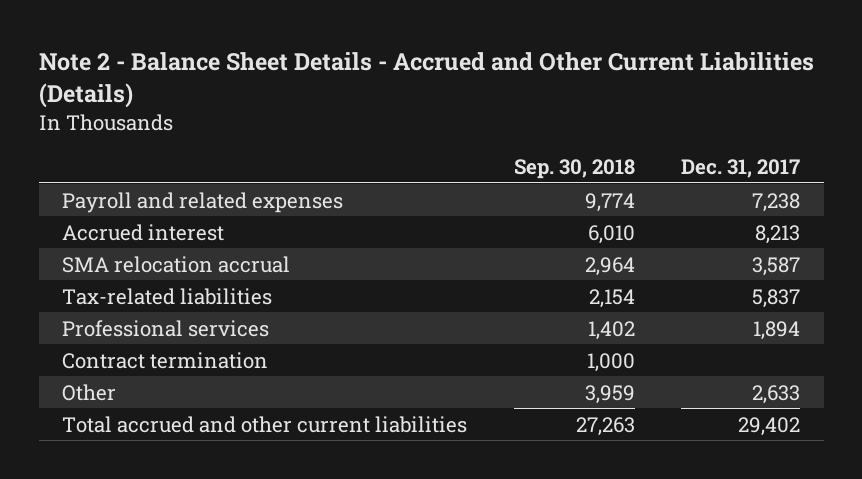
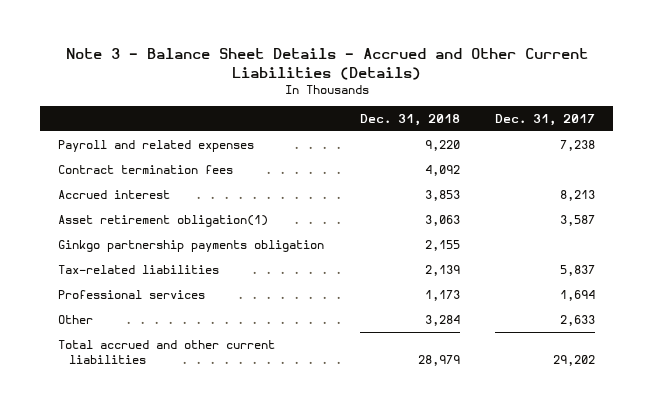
- Note 2 - Balance Sheet Details - Accrued and Other Current Liabilities (Details)
+ Note 3 - Balance Sheet Details - Accrued and Other Current Liabilities (Details)
- | Sep. 30, 2018 | Dec. 31, 2017
+ | Dec. 31, 2018 | Dec. 31, 2017
+ Contract termination fees | 4,092 |
- SMA relocation accrual | 2,964 | 3,587
+ Asset retirement obligation(1) | 3,063 | 3,587
+ Ginkgo partnership payments obligation | 2,155 |
- Professional services | 1,402 | 1,894
- Contract termination | 1,000 |
+ Professional services | 1,173 | 1,694
- Total accrued and other current liabilities | 27,263 | 29,402
+ Total accrued and other current liabilities | 28,979 | 29,202

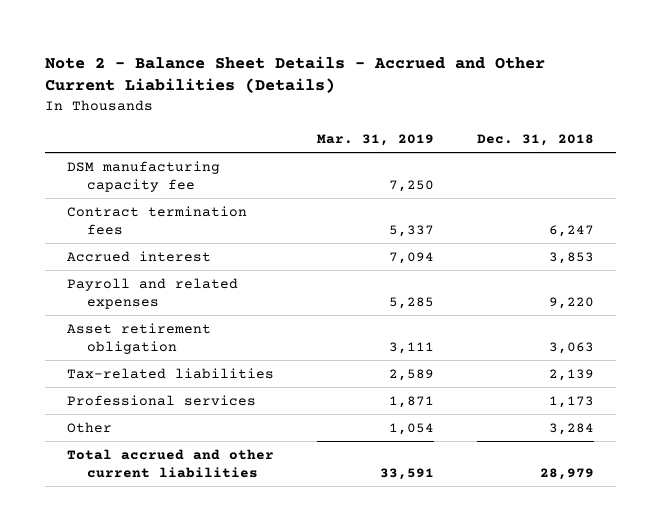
- Note 3 - Balance Sheet Details - Accrued and Other Current Liabilities (Details)
+ Note 2 - Balance Sheet Details - Accrued and Other Current Liabilities (Details)
- | Dec. 31, 2018 | Dec. 31, 2017
+ | Mar. 31, 2019 | Dec. 31, 2018
- Contract termination fees | 4,092 |
+ DSM manufacturing capacity fee | 7,250 |
+ Contract termination fees | 5,337 | 6,247
- Asset retirement obligation(1) | 3,063 | 3,587
- Ginkgo partnership payments obligation | 2,155 |
moved down: Payroll and related expenses | 5,285 | 9,220
+ Asset retirement obligation | 3,111 | 3,063

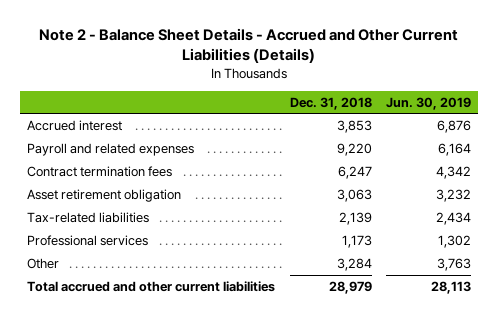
- | Mar. 31, 2019 | Dec. 31, 2018
+ | Dec. 31, 2018 | Jun. 30, 2019
- DSM manufacturing capacity fee | 7,250 |
moved down: Contract termination fees | 6,247 | 4,342

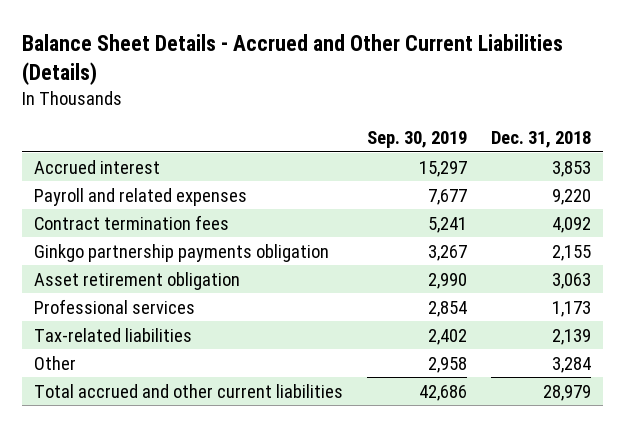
- Note 2 - Balance Sheet Details - Accrued and Other Current Liabilities (Details)
+ Balance Sheet Details - Accrued and Other Current Liabilities (Details)
- | Dec. 31, 2018 | Jun. 30, 2019
+ | Sep. 30, 2019 | Dec. 31, 2018
- Contract termination fees | 6,247 | 4,342
+ Contract termination fees | 5,241 | 4,092
+ Ginkgo partnership payments obligation | 3,267 | 2,155
moved down: Tax-related liabilities | 2,402 | 2,139

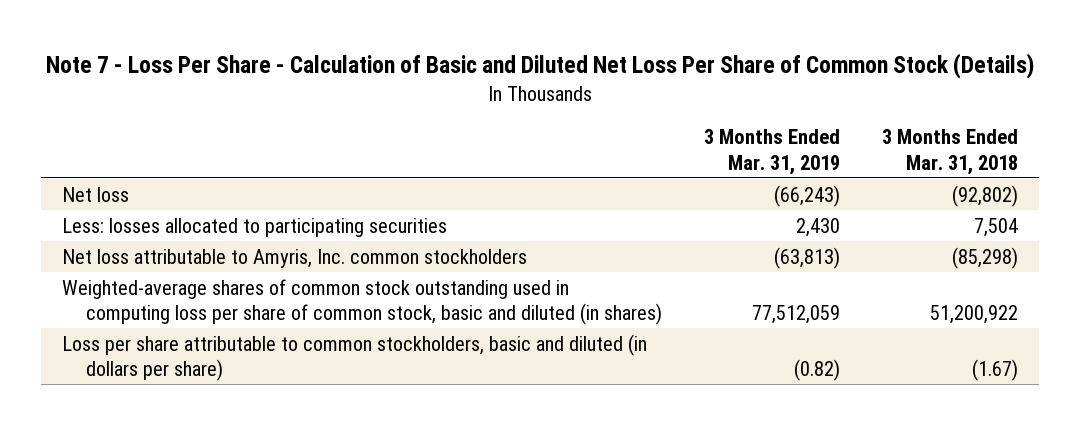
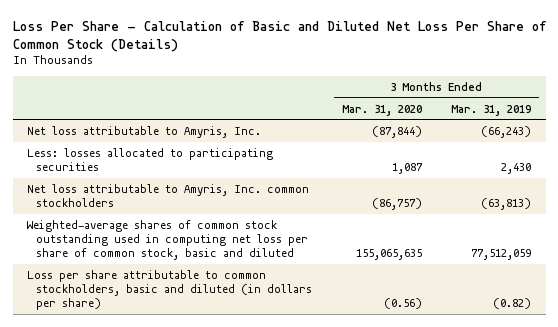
- Note 7 - Loss Per Share - Calculation of Basic and Diluted Net Loss Per Share of Common Stock (Details)
+ Loss Per Share - Calculation of Basic and Diluted Net Loss Per Share of Common Stock (Details)
- | 3 Months Ended Mar. 31, 2019 | 3 Months Ended Mar. 31, 2018
+ | 3 Months Ended Mar. 31, 2020 | 3 Months Ended Mar. 31, 2019
- Net loss | (66,243) | (92,802)
+ Net loss attributable to Amyris, Inc. | (87,844) | (66,243)
- Weighted-average shares of common stock outstanding used in computing loss per share of common stock, basic and diluted (in shares) | 77,512,059 | 51,200,922
+ Weighted-average shares of common stock outstanding used in computing net loss per share of common stock, basic and diluted | 155,065,635 | 77,512,059

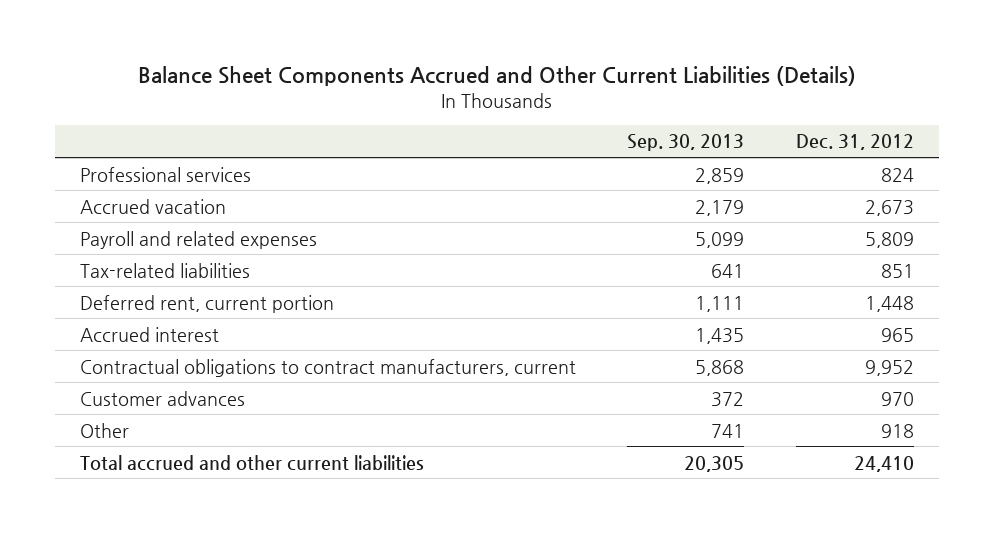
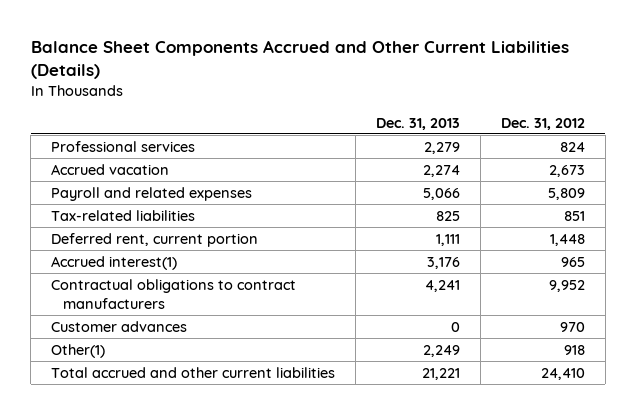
- | Sep. 30, 2013 | Dec. 31, 2012
+ | Dec. 31, 2013 | Dec. 31, 2012
- Accrued interest | 1,435 | 965
- Contractual obligations to contract manufacturers, current | 5,868 | 9,952
+ Accrued interest(1) | 3,176 | 965
+ Contractual obligations to contract manufacturers | 4,241 | 9,952
- Other | 741 | 918
+ Other(1) | 2,249 | 918

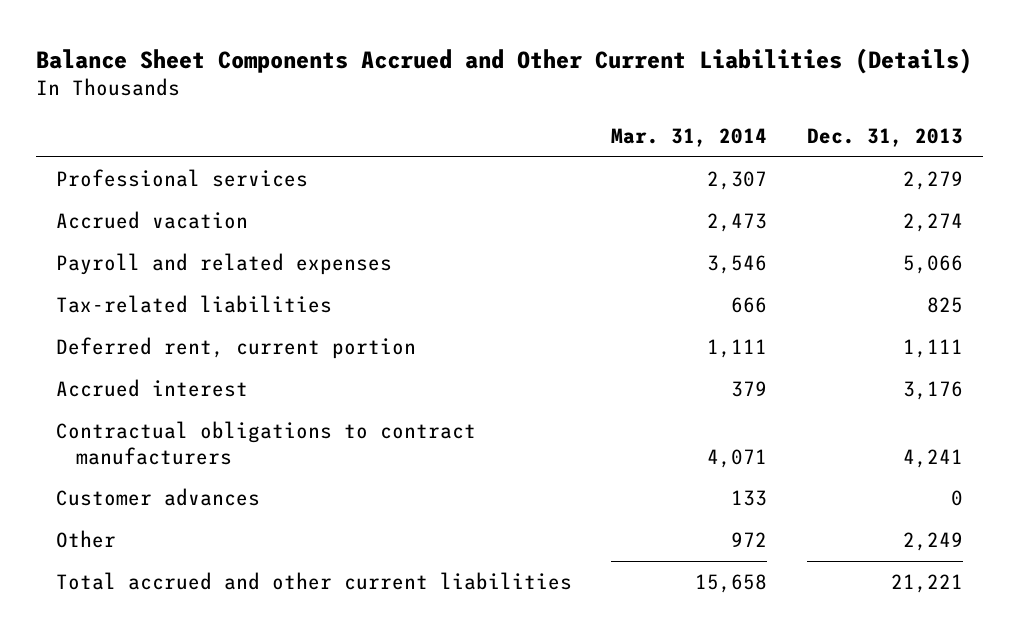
- | Dec. 31, 2013 | Dec. 31, 2012
+ | Mar. 31, 2014 | Dec. 31, 2013
- Accrued interest(1) | 3,176 | 965
+ Accrued interest | 379 | 3,176
- Other(1) | 2,249 | 918
+ Other | 972 | 2,249

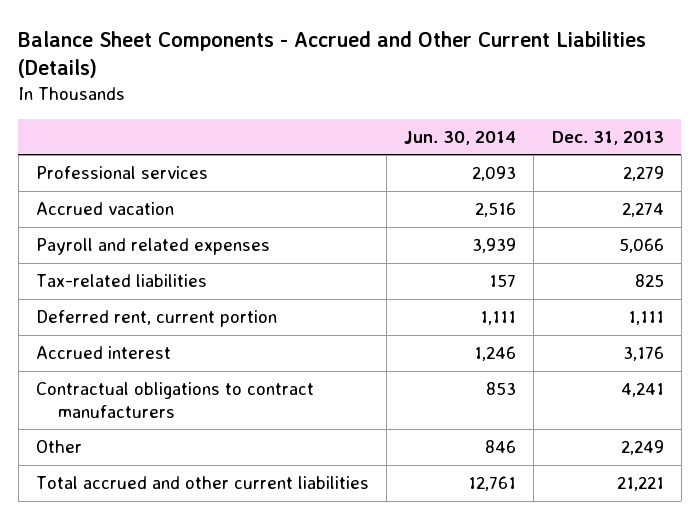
- Balance Sheet Components Accrued and Other Current Liabilities (Details)
+ Balance Sheet Components - Accrued and Other Current Liabilities (Details)
- | Mar. 31, 2014 | Dec. 31, 2013
+ | Jun. 30, 2014 | Dec. 31, 2013
- Customer advances | 133 | 0

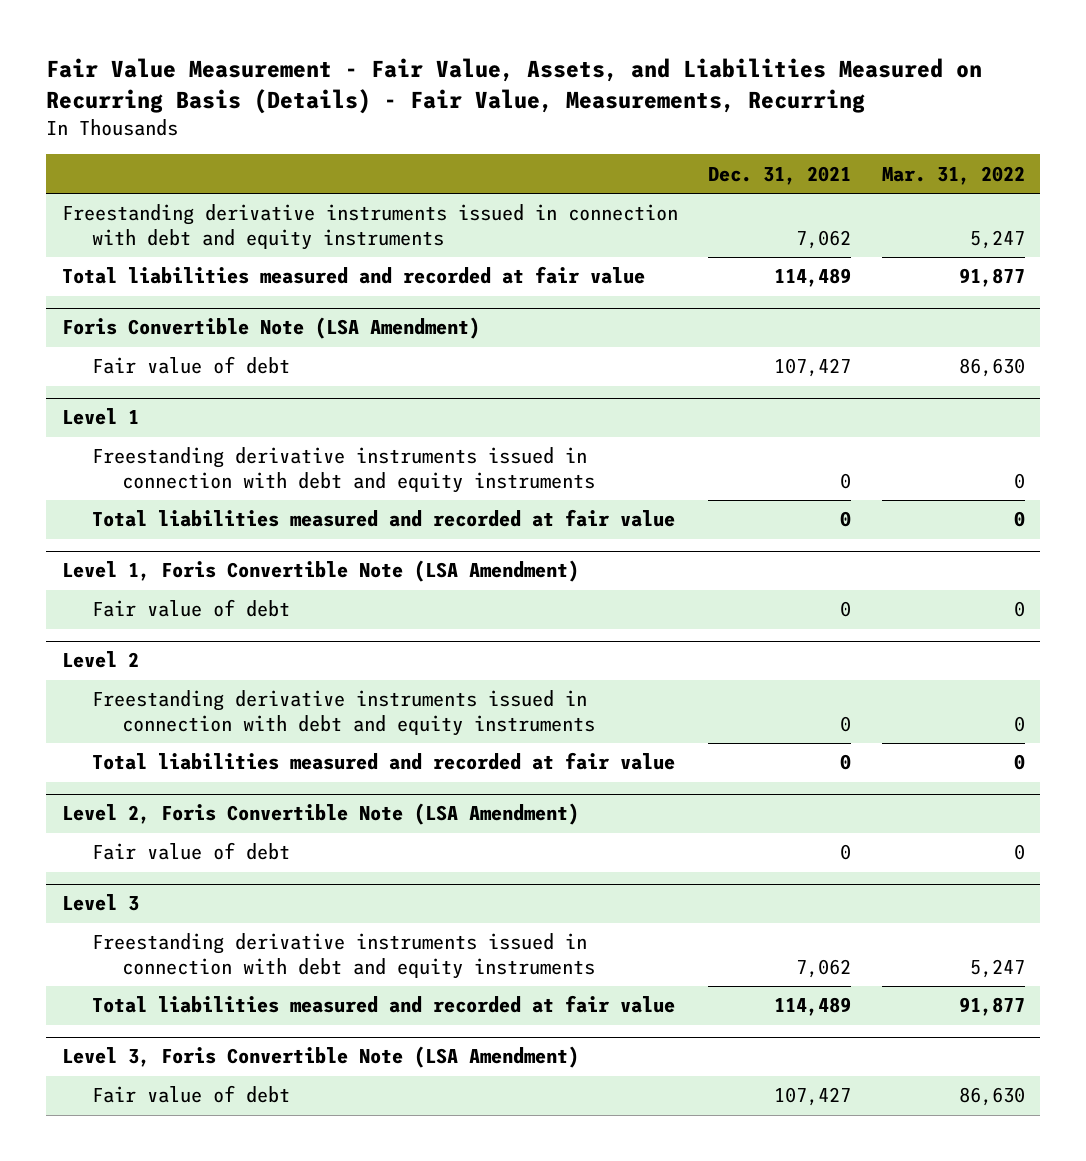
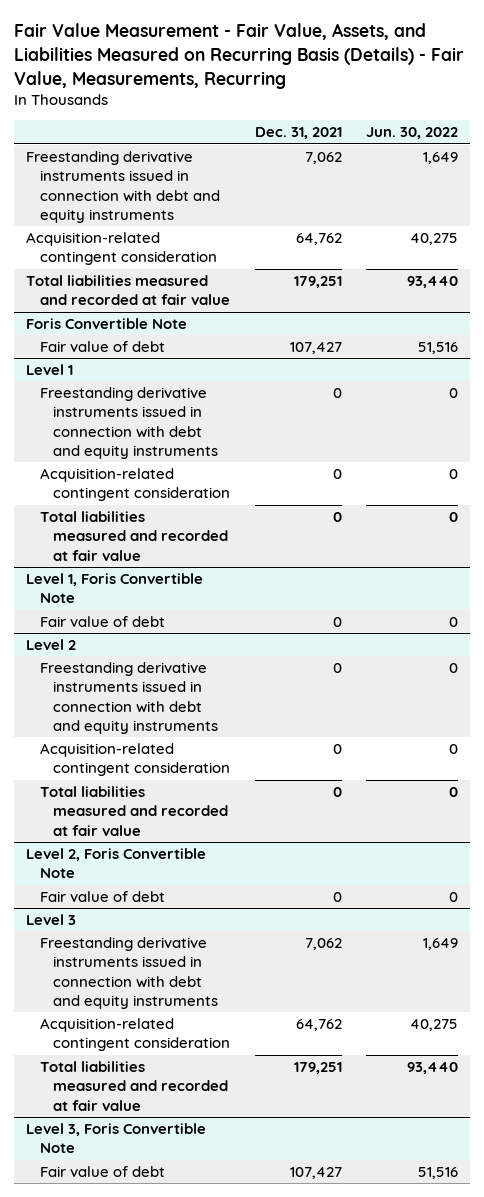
- | Dec. 31, 2021 | Mar. 31, 2022
+ | Dec. 31, 2021 | Jun. 30, 2022
- Total liabilities measured and recorded at fair value | 114,489 | 91,877
- Foris Convertible Note (LSA Amendment)
+ Acquisition-related contingent consideration | 64,762 | 40,275
+ Total liabilities measured and recorded at fair value | 179,251 | 93,440
+ Foris Convertible Note
@ Level 1
+ Acquisition-related contingent consideration | 0 | 0
- Level 1, Foris Convertible Note (LSA Amendment)
+ Level 1, Foris Convertible Note
@ Level 2
+ Acquisition-related contingent consideration | 0 | 0
- Level 2, Foris Convertible Note (LSA Amendment)
+ Level 2, Foris Convertible Note
@ Level 3
- Total liabilities measured and recorded at fair value | 114,489 | 91,877
- Level 3, Foris Convertible Note (LSA Amendment)
@ Level 3
+ Acquisition-related contingent consideration | 64,762 | 40,275
+ Total liabilities measured and recorded at fair value | 179,251 | 93,440
+ Level 3, Foris Convertible Note

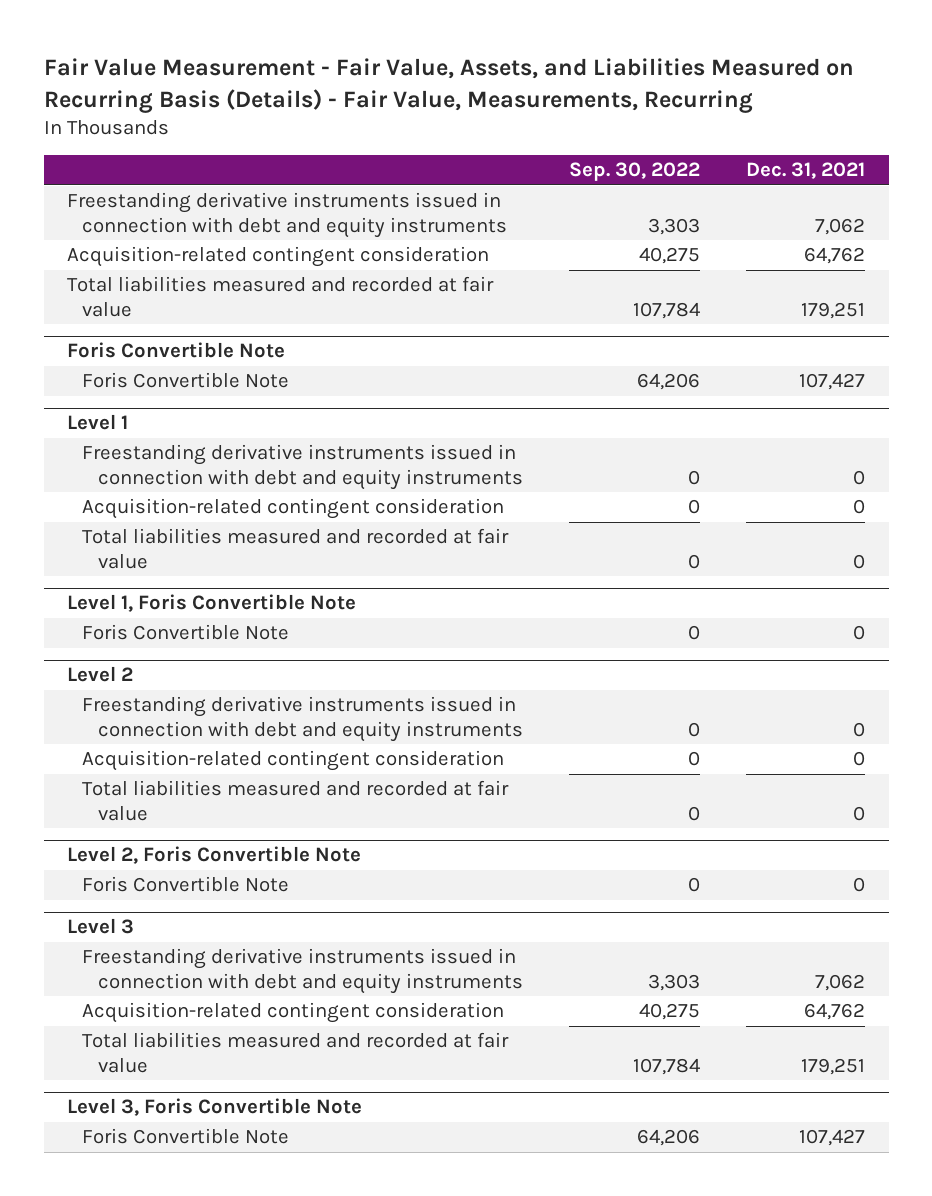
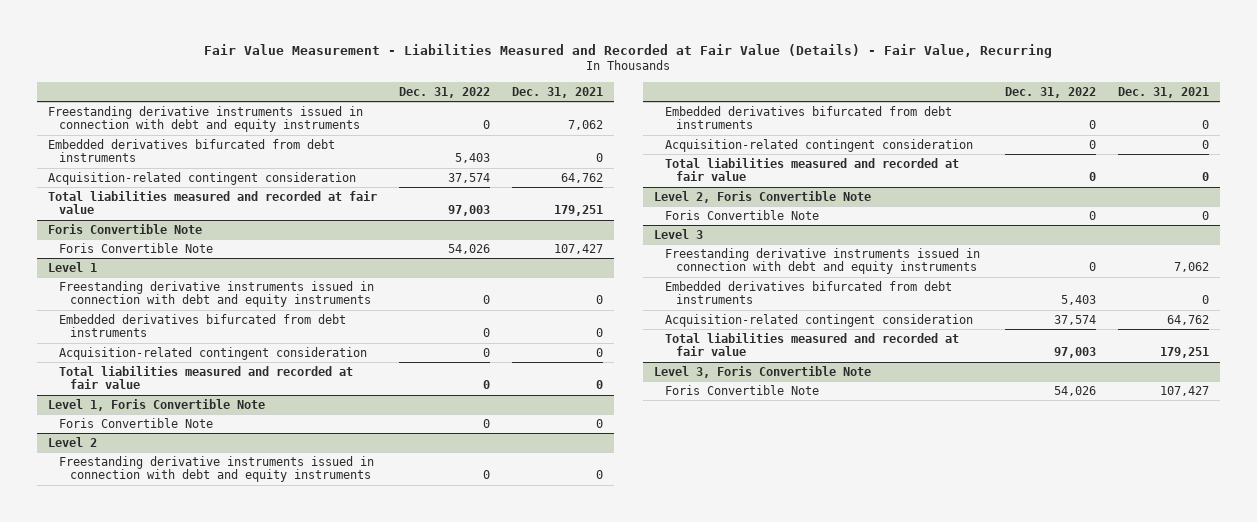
- Fair Value Measurement - Fair Value, Assets, and Liabilities Measured on Recurring Basis (Details) - Fair Value, Measurements, Recurring
+ Fair Value Measurement - Liabilities Measured and Recorded at Fair Value (Details) - Fair Value, Recurring
- | Sep. 30, 2022 | Dec. 31, 2021
+ | Dec. 31, 2022 | Dec. 31, 2021
+ Embedded derivatives bifurcated from debt instruments | 5,403 | 0
@ Level 1
+ Embedded derivatives bifurcated from debt instruments | 0 | 0
@ Level 2
+ Embedded derivatives bifurcated from debt instruments | 0 | 0
@ Level 3
+ Embedded derivatives bifurcated from debt instruments | 5,403 | 0

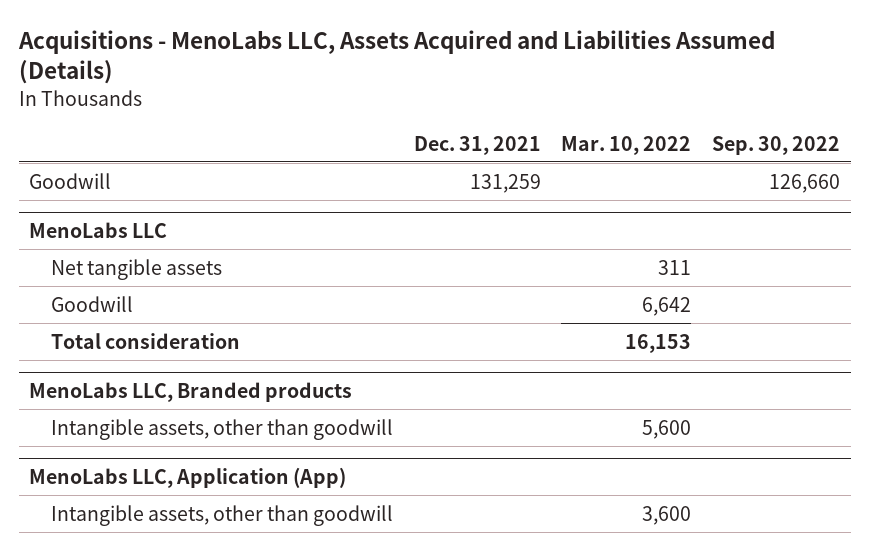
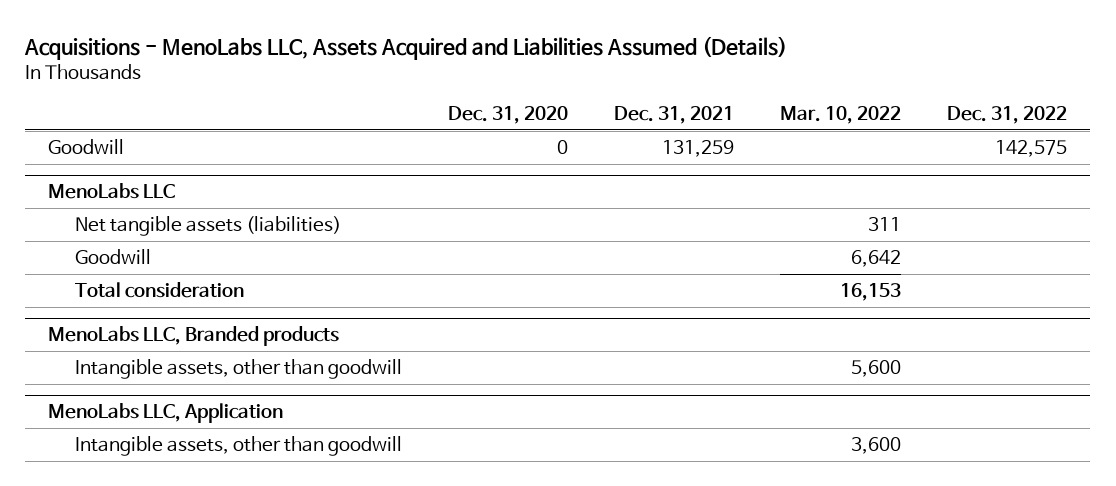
- | Dec. 31, 2021 | Mar. 10, 2022 | Sep. 30, 2022
+ | Dec. 31, 2020 | Dec. 31, 2021 | Mar. 10, 2022 | Dec. 31, 2022
@ MenoLabs LLC
- Net tangible assets | | 311 |
+ Net tangible assets (liabilities) | | | 311 |
- MenoLabs LLC, Application (App)
+ MenoLabs LLC, Application

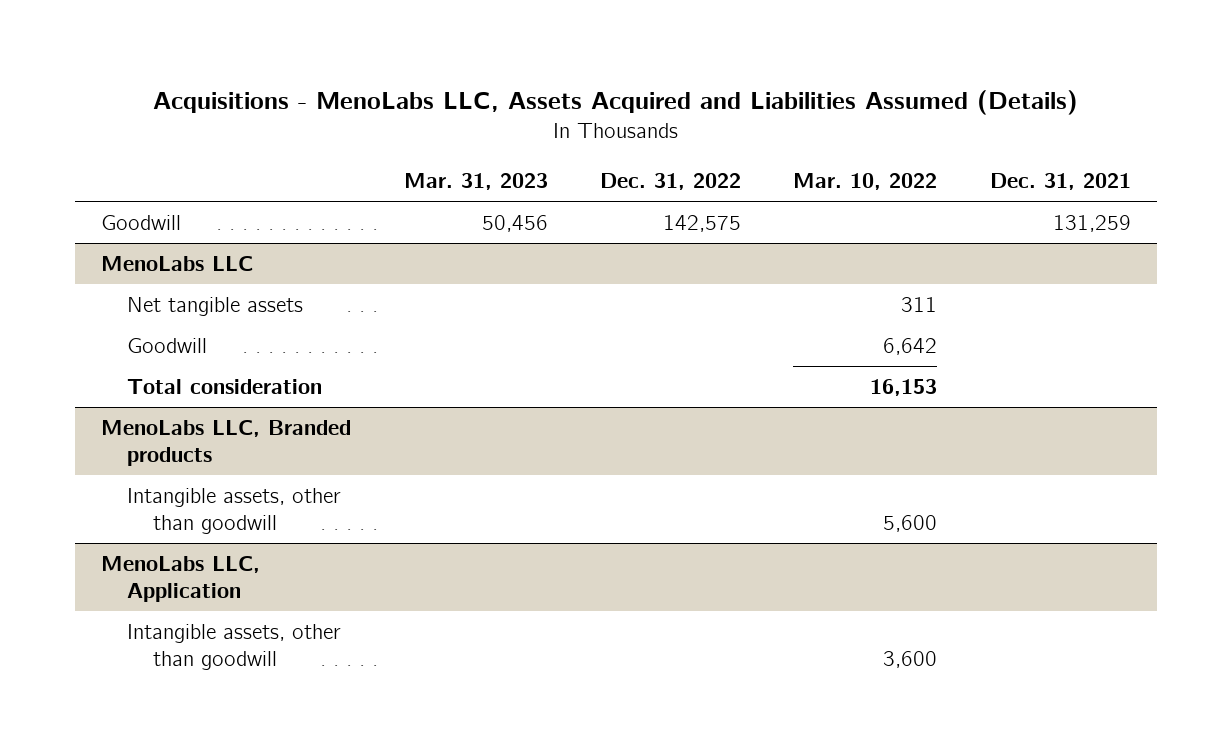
- | Dec. 31, 2020 | Dec. 31, 2021 | Mar. 10, 2022 | Dec. 31, 2022
+ | Mar. 31, 2023 | Dec. 31, 2022 | Mar. 10, 2022 | Dec. 31, 2021
@ MenoLabs LLC
- Net tangible assets (liabilities) | | | 311 |
+ Net tangible assets | | | 311 |

